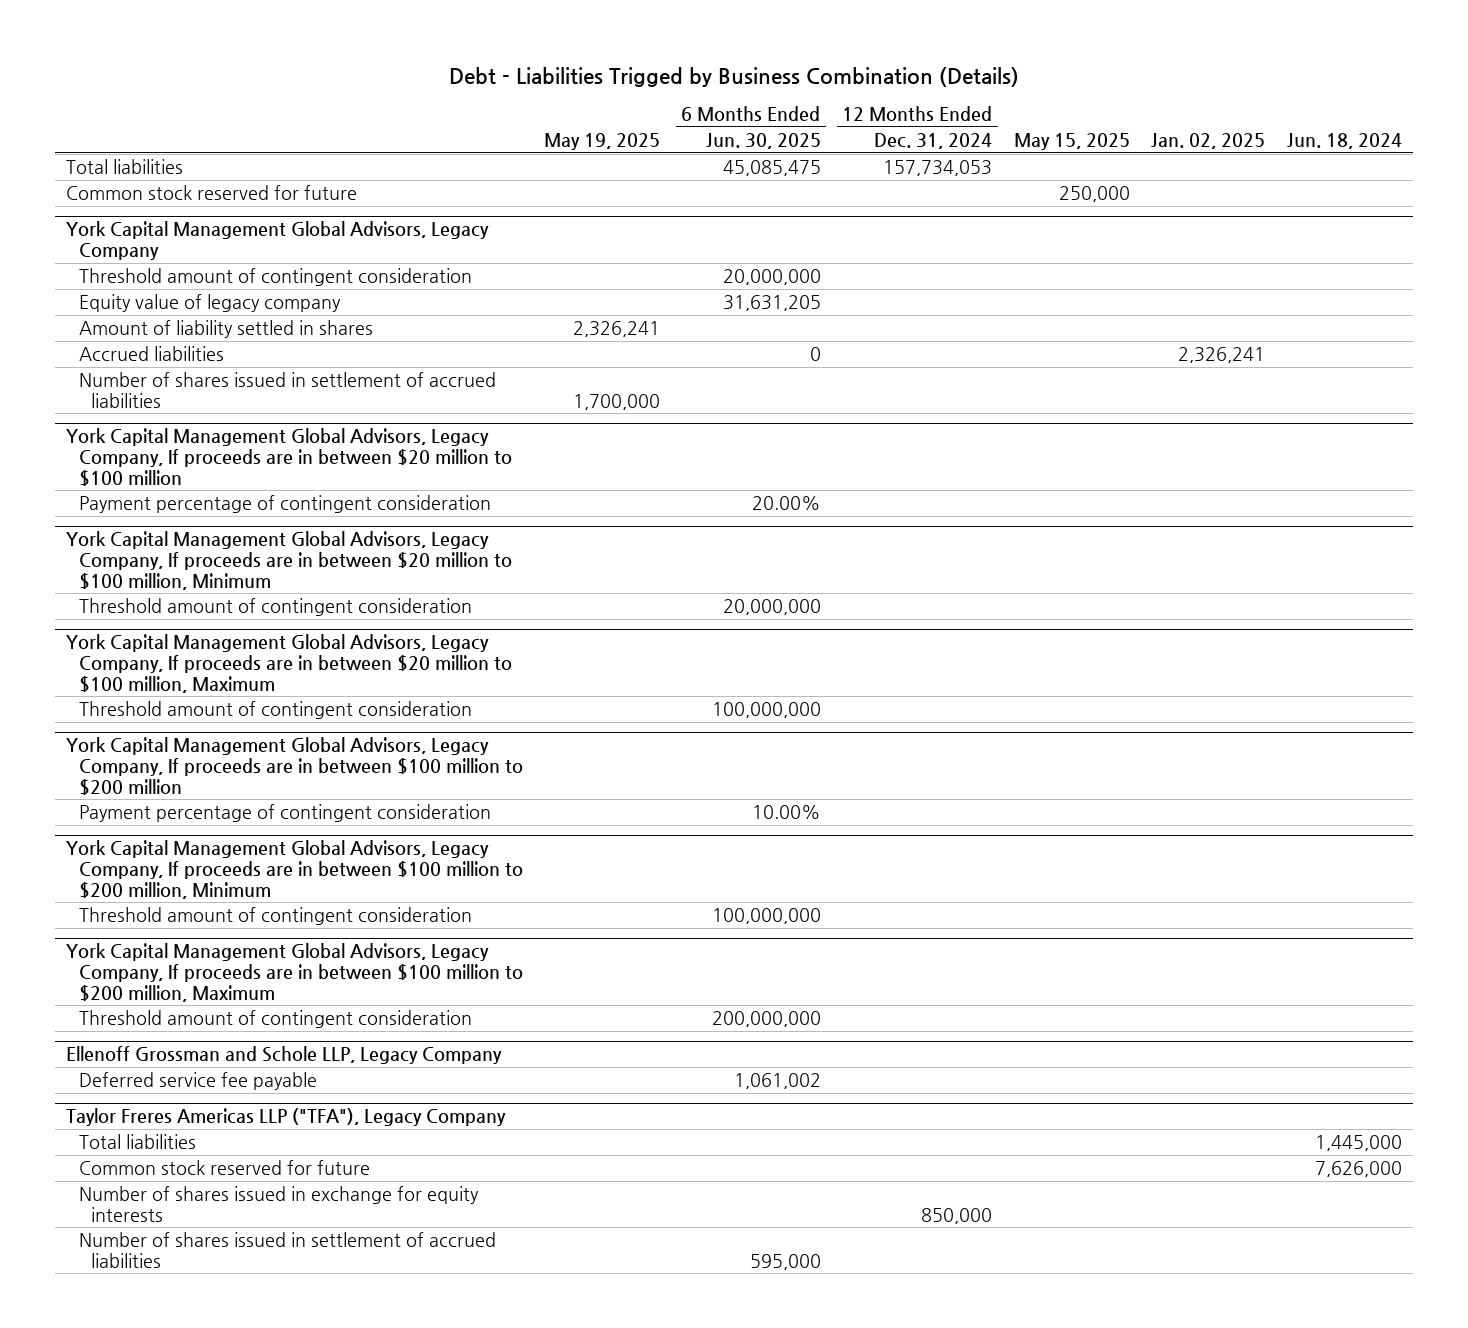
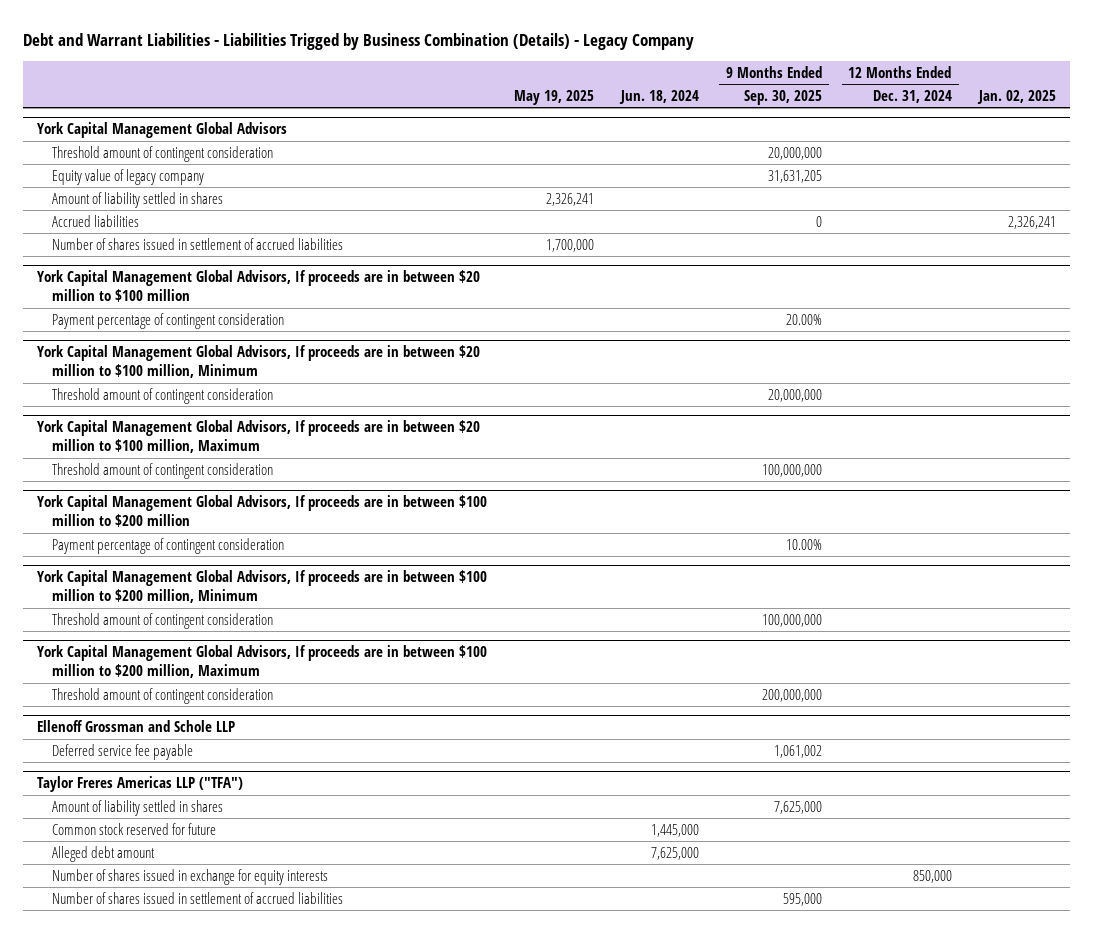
- Debt - Liabilities Trigged by Business Combination (Details)
+ Debt and Warrant Liabilities - Liabilities Trigged by Business Combination (Details) - Legacy Company
- | May 19, 2025 | 6 Months Ended Jun. 30, 2025 | 12 Months Ended Dec. 31, 2024 | May 15, 2025 | Jan. 02, 2025 | Jun. 18, 2024
+ | May 19, 2025 | Jun. 18, 2024 | 9 Months Ended Sep. 30, 2025 | 12 Months Ended Dec. 31, 2024 | Jan. 02, 2025
- Total liabilities | | 45,085,475 | 157,734,053 | | |
- Common stock reserved for future | | | | 250,000 | |
- York Capital Management Global Advisors, Legacy Company
+ York Capital Management Global Advisors
- York Capital Management Global Advisors, Legacy Company, If proceeds are in between $20 million to $100 million
+ York Capital Management Global Advisors, If proceeds are in between $20 million to $100 million
- York Capital Management Global Advisors, Legacy Company, If proceeds are in between $20 million to $100 million, Minimum
+ York Capital Management Global Advisors, If proceeds are in between $20 million to $100 million, Minimum
- York Capital Management Global Advisors, Legacy Company, If proceeds are in between $20 million to $100 million, Maximum
+ York Capital Management Global Advisors, If proceeds are in between $20 million to $100 million, Maximum
- York Capital Management Global Advisors, Legacy Company, If proceeds are in between $100 million to $200 million
+ York Capital Management Global Advisors, If proceeds are in between $100 million to $200 million
- York Capital Management Global Advisors, Legacy Company, If proceeds are in between $100 million to $200 million, Minimum
+ York Capital Management Global Advisors, If proceeds are in between $100 million to $200 million, Minimum
- York Capital Management Global Advisors, Legacy Company, If proceeds are in between $100 million to $200 million, Maximum
+ York Capital Management Global Advisors, If proceeds are in between $100 million to $200 million, Maximum
- Ellenoff Grossman and Schole LLP, Legacy Company
+ Ellenoff Grossman and Schole LLP
- Taylor Freres Americas LLP ("TFA"), Legacy Company
- Total liabilities | | | | | | 1,445,000
- Common stock reserved for future | | | | | | 7,626,000
+ Taylor Freres Americas LLP ("TFA")
+ Amount of liability settled in shares | | | 7,625,000 | |
+ Common stock reserved for future | | 1,445,000 | | |
+ Alleged debt amount | | 7,625,000 | | |

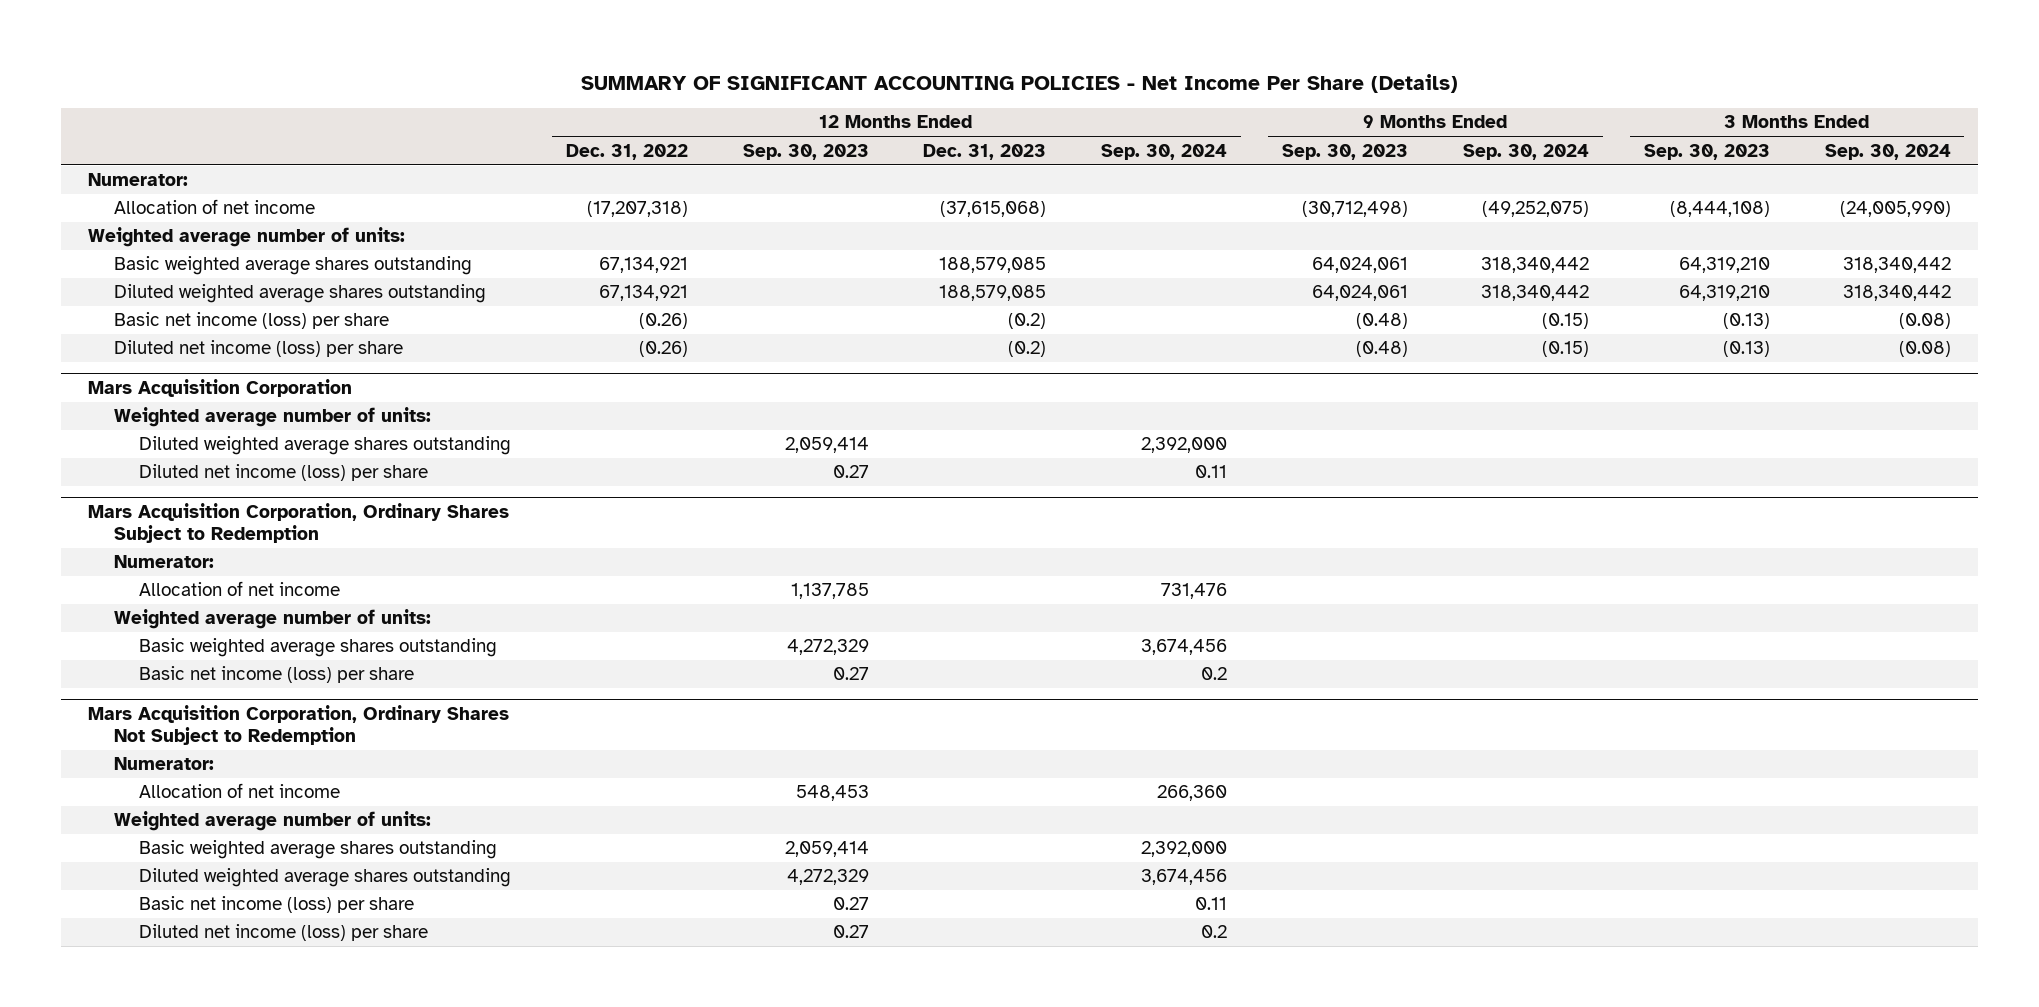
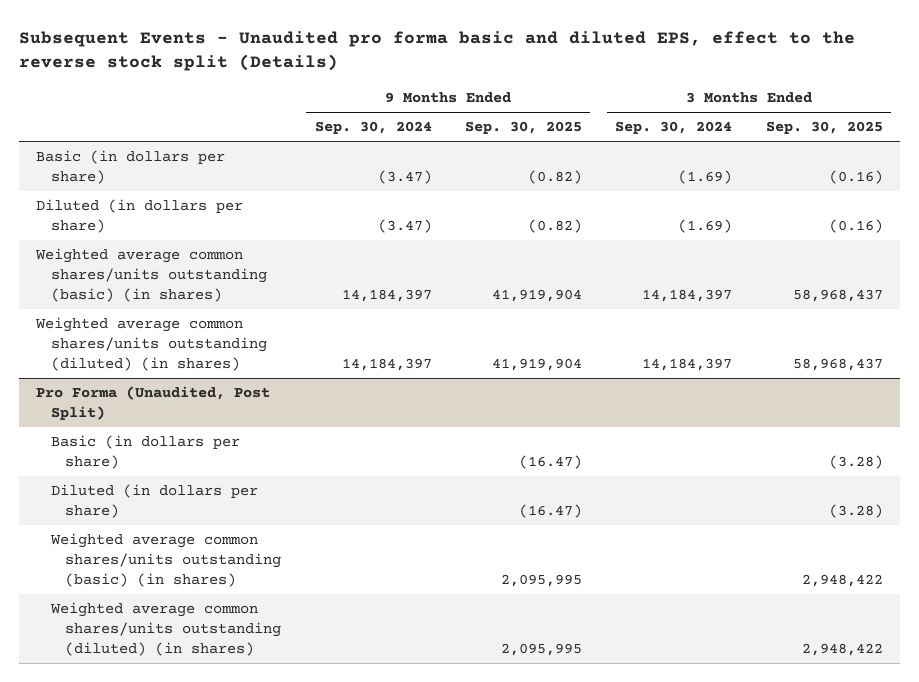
- SUMMARY OF SIGNIFICANT ACCOUNTING POLICIES - Net Income Per Share (Details)
+ Subsequent Events - Unaudited pro forma basic and diluted EPS, effect to the reverse stock split (Details)
- | 12 Months Ended Dec. 31, 2022 | 12 Months Ended Sep. 30, 2023 | 12 Months Ended Dec. 31, 2023 | 12 Months Ended Sep. 30, 2024 | 9 Months Ended Sep. 30, 2023 | 9 Months Ended Sep. 30, 2024 | 3 Months Ended Sep. 30, 2023 | 3 Months Ended Sep. 30, 2024
+ | 9 Months Ended Sep. 30, 2024 | 9 Months Ended Sep. 30, 2025 | 3 Months Ended Sep. 30, 2024 | 3 Months Ended Sep. 30, 2025
- Numerator:
- Allocation of net income | (17,207,318) | | (37,615,068) | | (30,712,498) | (49,252,075) | (8,444,108) | (24,005,990)
- Weighted average number of units:
- Basic weighted average shares outstanding | 67,134,921 | | 188,579,085 | | 64,024,061 | 318,340,442 | 64,319,210 | 318,340,442
- Diluted weighted average shares outstanding | 67,134,921 | | 188,579,085 | | 64,024,061 | 318,340,442 | 64,319,210 | 318,340,442
- Basic net income (loss) per share | (0.26) | | (0.2) | | (0.48) | (0.15) | (0.13) | (0.08)
- Diluted net income (loss) per share | (0.26) | | (0.2) | | (0.48) | (0.15) | (0.13) | (0.08)
- Mars Acquisition Corporation
- Weighted average number of units:
- Diluted weighted average shares outstanding | | 2,059,414 | | 2,392,000 | | | |
- Diluted net income (loss) per share | | 0.27 | | 0.11 | | | |
- Mars Acquisition Corporation, Ordinary Shares Subject to Redemption
- Numerator:
- Allocation of net income | | 1,137,785 | | 731,476 | | | |
- Weighted average number of units:
- Basic weighted average shares outstanding | | 4,272,329 | | 3,674,456 | | | |
- Basic net income (loss) per share | | 0.27 | | 0.2 | | | |
- Mars Acquisition Corporation, Ordinary Shares Not Subject to Redemption
- Numerator:
- Allocation of net income | | 548,453 | | 266,360 | | | |
- Weighted average number of units:
- Basic weighted average shares outstanding | | 2,059,414 | | 2,392,000 | | | |
- Diluted weighted average shares outstanding | | 4,272,329 | | 3,674,456 | | | |
- Basic net income (loss) per share | | 0.27 | | 0.11 | | | |
- Diluted net income (loss) per share | | 0.27 | | 0.2 | | | |
+ Basic (in dollars per share) | (3.47) | (0.82) | (1.69) | (0.16)
+ Diluted (in dollars per share) | (3.47) | (0.82) | (1.69) | (0.16)
+ Weighted average common shares/units outstanding (basic) (in shares) | 14,184,397 | 41,919,904 | 14,184,397 | 58,968,437
+ Weighted average common shares/units outstanding (diluted) (in shares) | 14,184,397 | 41,919,904 | 14,184,397 | 58,968,437
+ Pro Forma (Unaudited, Post Split)
+ Basic (in dollars per share) | | (16.47) | | (3.28)
+ Diluted (in dollars per share) | | (16.47) | | (3.28)
+ Weighted average common shares/units outstanding (basic) (in shares) | | 2,095,995 | | 2,948,422
+ Weighted average common shares/units outstanding (diluted) (in shares) | | 2,095,995 | | 2,948,422

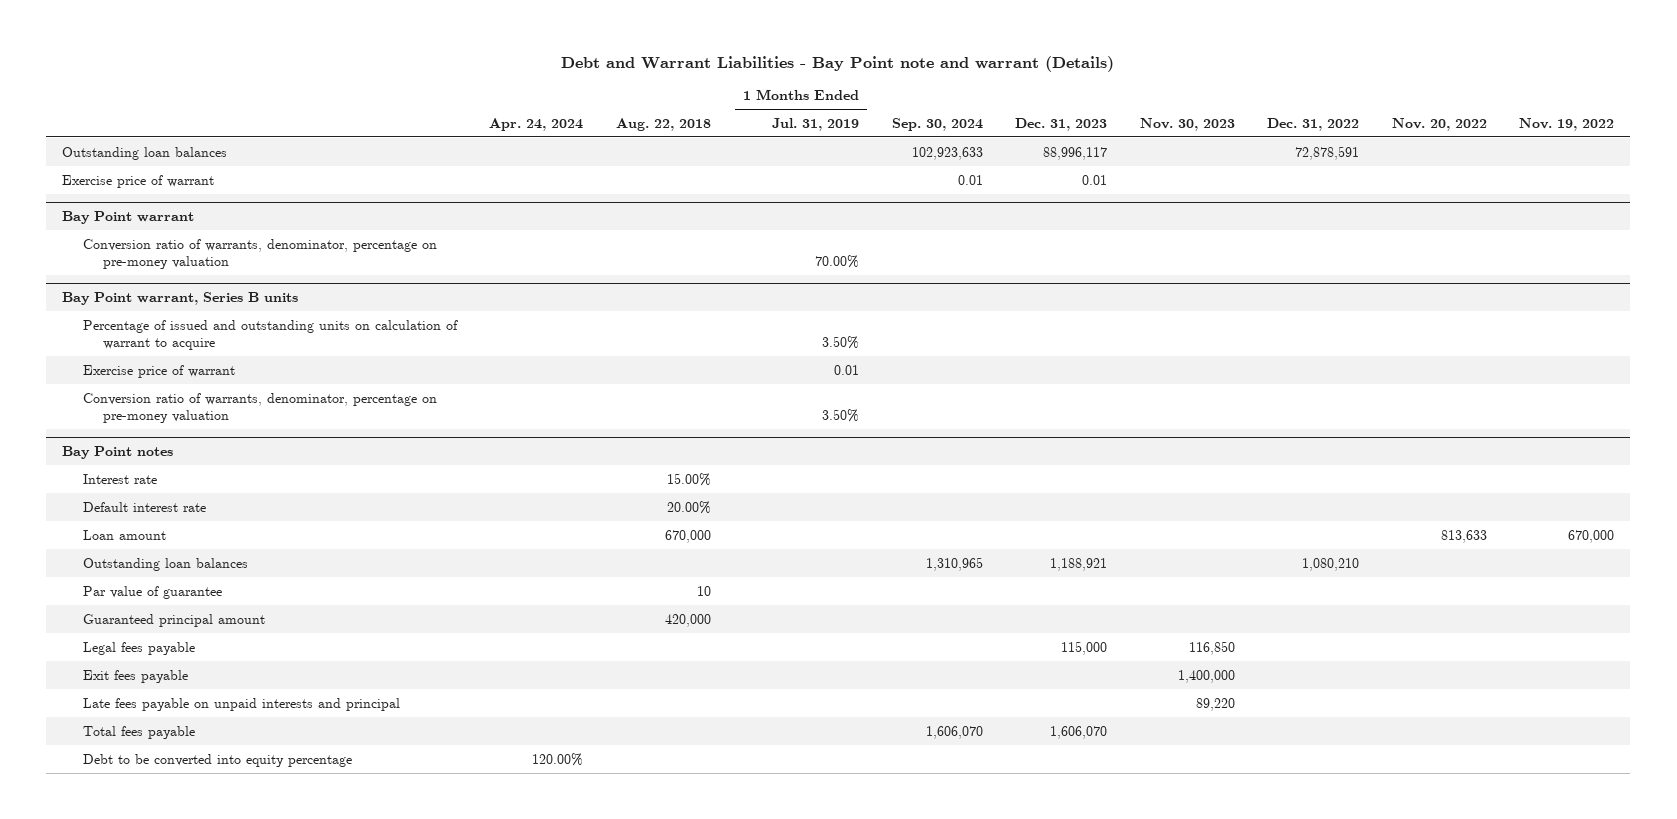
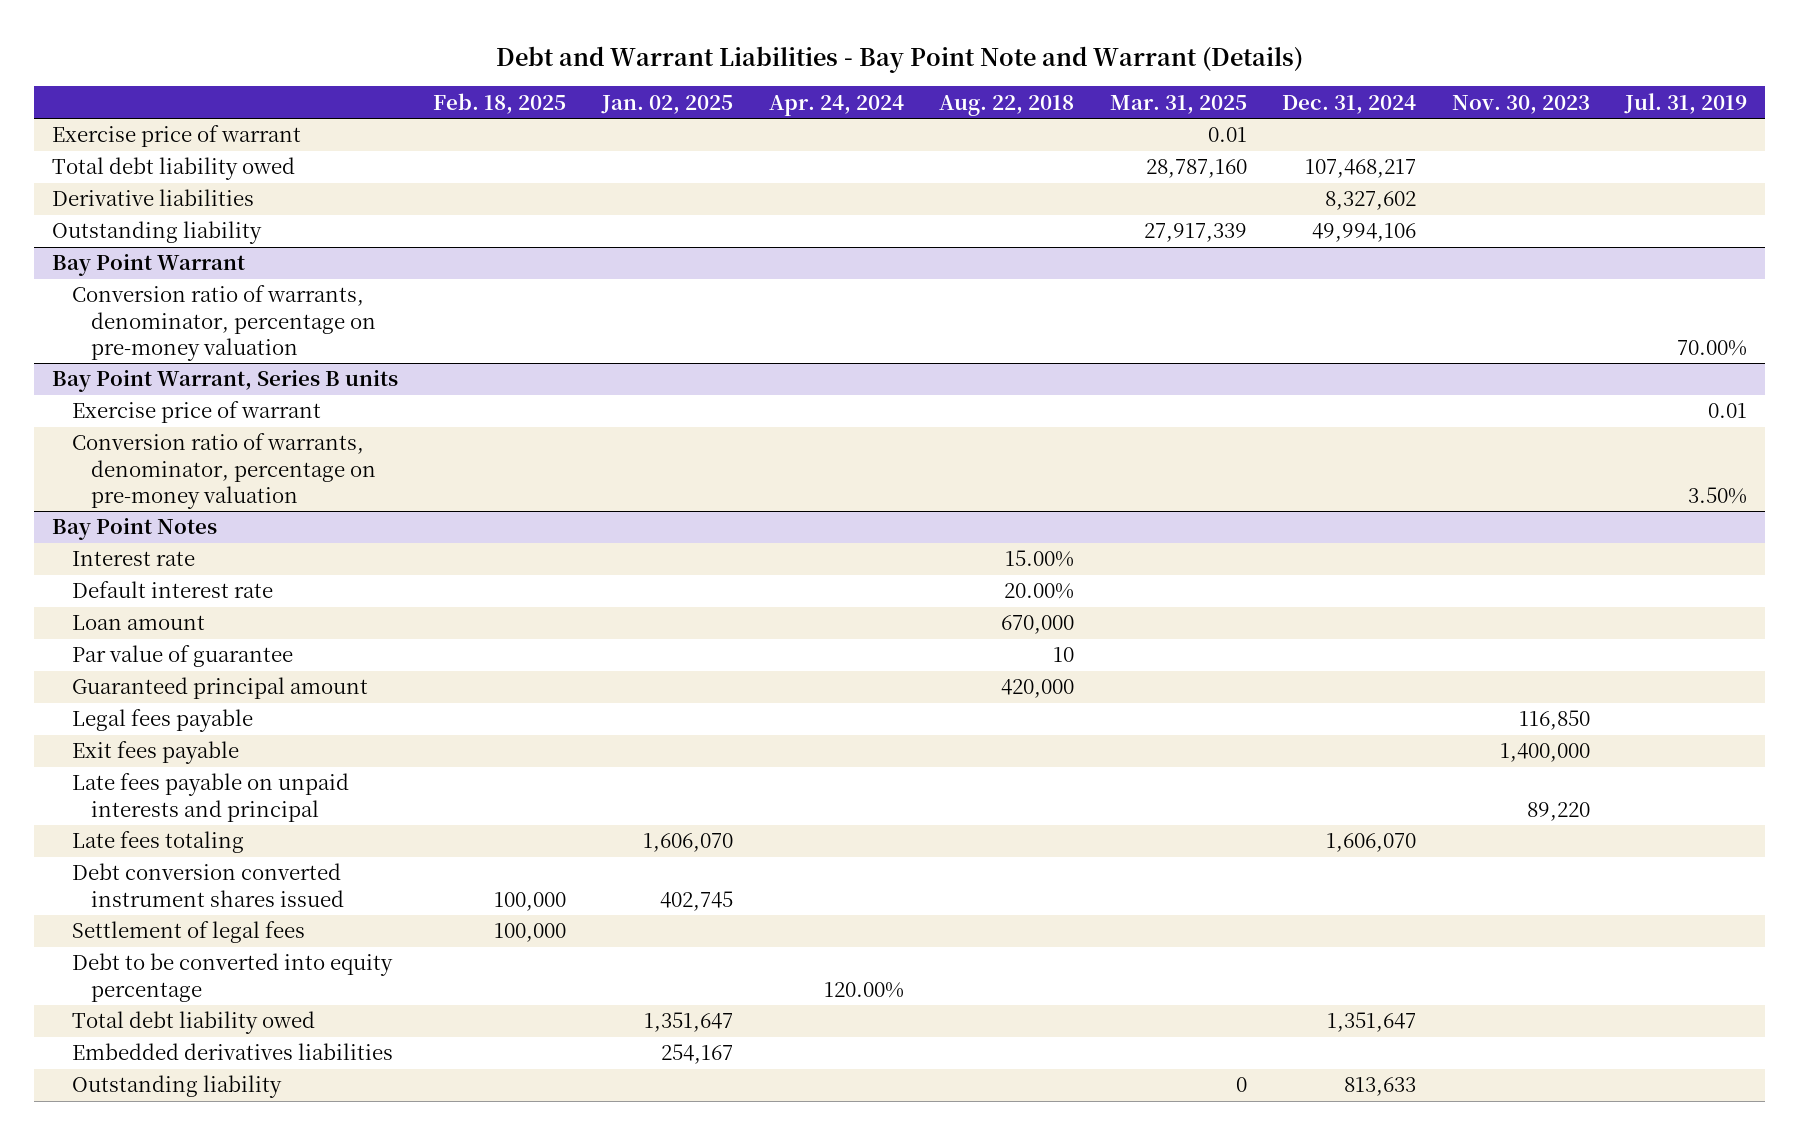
- Debt and Warrant Liabilities - Bay Point note and warrant (Details)
+ Debt and Warrant Liabilities - Bay Point Note and Warrant (Details)
- | Apr. 24, 2024 | Aug. 22, 2018 | 1 Months Ended Jul. 31, 2019 | Sep. 30, 2024 | Dec. 31, 2023 | Nov. 30, 2023 | Dec. 31, 2022 | Nov. 20, 2022 | Nov. 19, 2022
+ | Feb. 18, 2025 | Jan. 02, 2025 | Apr. 24, 2024 | Aug. 22, 2018 | Mar. 31, 2025 | Dec. 31, 2024 | Nov. 30, 2023 | Jul. 31, 2019
- Outstanding loan balances | | | | 102,923,633 | 88,996,117 | | 72,878,591 | |
- Bay Point warrant
+ Total debt liability owed | | | | | 28,787,160 | 107,468,217 | |
+ Derivative liabilities | | | | | | 8,327,602 | |
+ Outstanding liability | | | | | 27,917,339 | 49,994,106 | |
+ Bay Point Warrant
- Bay Point warrant, Series B units
- Percentage of issued and outstanding units on calculation of warrant to acquire | | | 3.50% | | | | | |
+ Bay Point Warrant, Series B units
- Bay Point notes
+ Bay Point Notes
- Outstanding loan balances | | | | 1,310,965 | 1,188,921 | | 1,080,210 | |
- Total fees payable | | | | 1,606,070 | 1,606,070 | | | |
+ Late fees totaling | | 1,606,070 | | | | 1,606,070 | |
+ Debt conversion converted instrument shares issued | 100,000 | 402,745 | | | | | |
+ Settlement of legal fees | 100,000 | | | | | | |
+ Total debt liability owed | | 1,351,647 | | | | 1,351,647 | |
+ Embedded derivatives liabilities | | 254,167 | | | | | |
+ Outstanding liability | | | | | 0 | 813,633 | |

